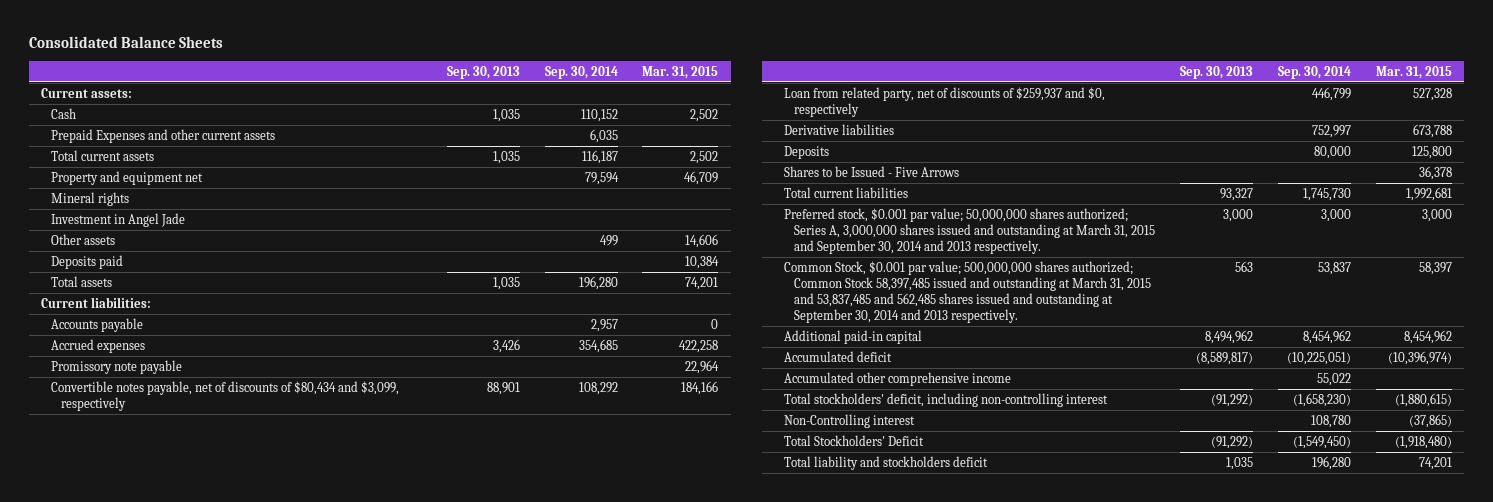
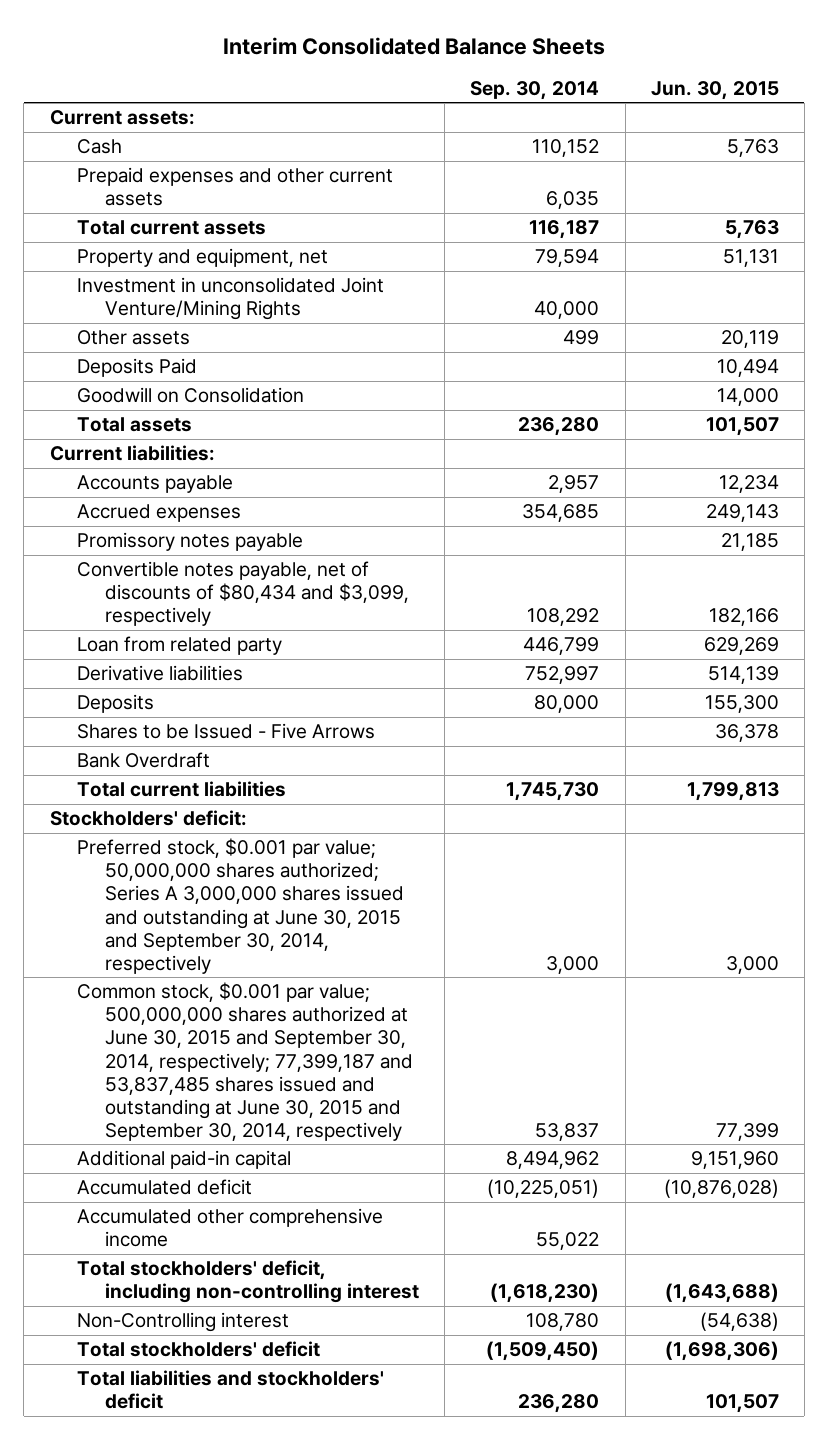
- Consolidated Balance Sheets
+ Interim Consolidated Balance Sheets
- | Sep. 30, 2013 | Sep. 30, 2014 | Mar. 31, 2015
+ | Sep. 30, 2014 | Jun. 30, 2015
- Prepaid Expenses and other current assets | | 6,035 |
+ Prepaid expenses and other current assets | 6,035 |
- Property and equipment net | | 79,594 | 46,709
- Mineral rights
- Investment in Angel Jade
+ Property and equipment, net | 79,594 | 51,131
+ Investment in unconsolidated Joint Venture/Mining Rights | 40,000 |
- Deposits paid | | | 10,384
- Total assets | 1,035 | 196,280 | 74,201
+ Deposits Paid | | 10,494
+ Goodwill on Consolidation | | 14,000
+ Total assets | 236,280 | 101,507
- Promissory note payable | | | 22,964
+ Promissory notes payable | | 21,185
- Loan from related party, net of discounts of $259,937 and $0, respectively | | 446,799 | 527,328
+ Loan from related party | 446,799 | 629,269
+ Bank Overdraft
- Preferred stock, $0.001 par value; 50,000,000 shares authorized; Series A, 3,000,000 shares issued and outstanding at March 31, 2015 and September 30, 2014 and 2013 respectively. | 3,000 | 3,000 | 3,000
- Common Stock, $0.001 par value; 500,000,000 shares authorized; Common Stock 58,397,485 issued and outstanding at March 31, 2015 and 53,837,485 and 562,485 shares issued and outstanding at September 30, 2014 and 2013 respectively. | 563 | 53,837 | 58,397
- Additional paid-in capital | 8,494,962 | 8,454,962 | 8,454,962
+ Stockholders' deficit:
+ Preferred stock, $0.001 par value; 50,000,000 shares authorized; Series A 3,000,000 shares issued and outstanding at June 30, 2015 and September 30, 2014, respectively | 3,000 | 3,000
+ Common stock, $0.001 par value; 500,000,000 shares authorized at June 30, 2015 and September 30, 2014, respectively; 77,399,187 and 53,837,485 shares issued and outstanding at June 30, 2015 and September 30, 2014, respectively | 53,837 | 77,399
+ Additional paid-in capital | 8,494,962 | 9,151,960
- Total stockholders' deficit, including non-controlling interest | (91,292) | (1,658,230) | (1,880,615)
+ Total stockholders' deficit, including non-controlling interest | (1,618,230) | (1,643,688)
- Total Stockholders' Deficit | (91,292) | (1,549,450) | (1,918,480)
- Total liability and stockholders deficit | 1,035 | 196,280 | 74,201
+ Total stockholders' deficit | (1,509,450) | (1,698,306)
+ Total liabilities and stockholders' deficit | 236,280 | 101,507

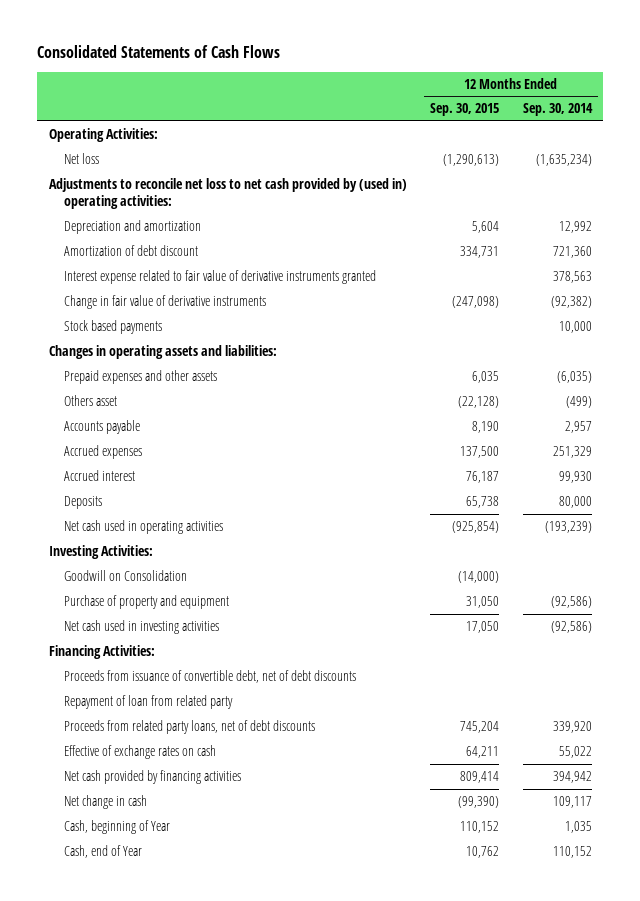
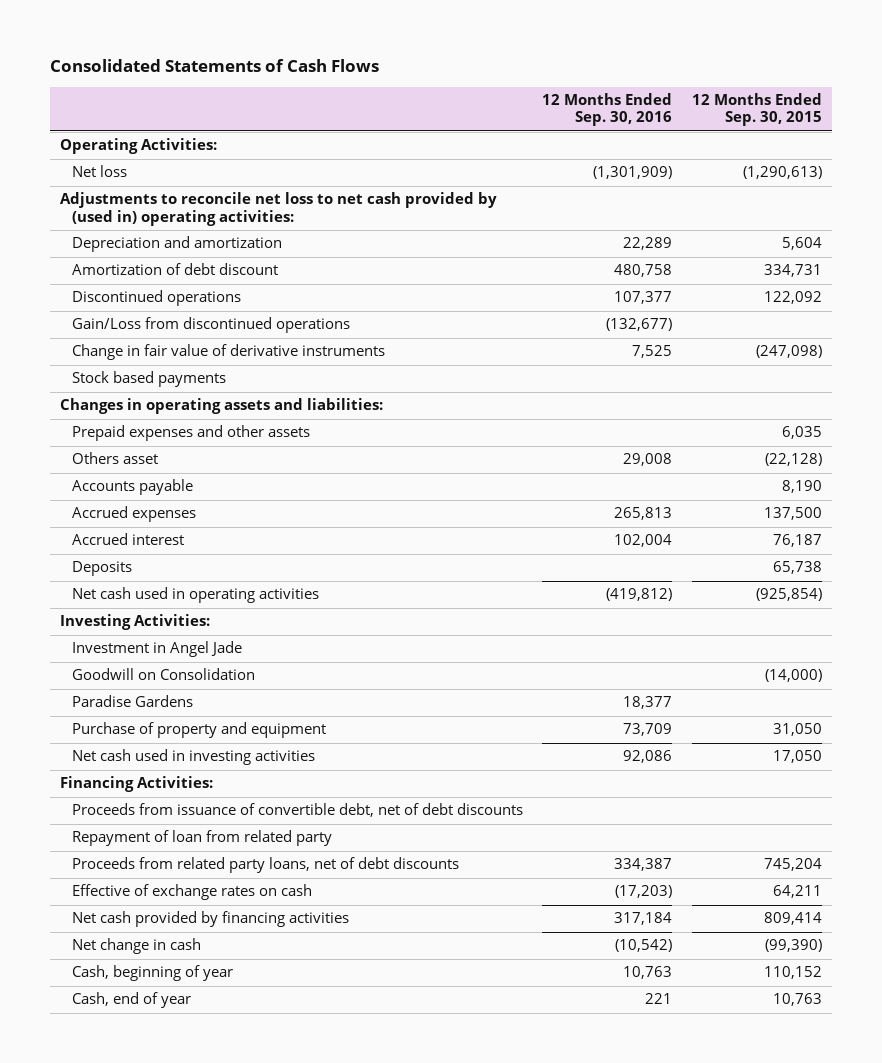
- | 12 Months Ended Sep. 30, 2015 | 12 Months Ended Sep. 30, 2014
+ | 12 Months Ended Sep. 30, 2016 | 12 Months Ended Sep. 30, 2015
- Interest expense related to fair value of derivative instruments granted | | 378,563
+ Discontinued operations | 107,377 | 122,092
+ Gain/Loss from discontinued operations | (132,677) |
+ Investment in Angel Jade
+ Paradise Gardens | 18,377 |
- Cash, beginning of Year | 110,152 | 1,035
- Cash, end of Year | 10,762 | 110,152
+ Cash, beginning of year | 10,763 | 110,152
+ Cash, end of year | 221 | 10,763

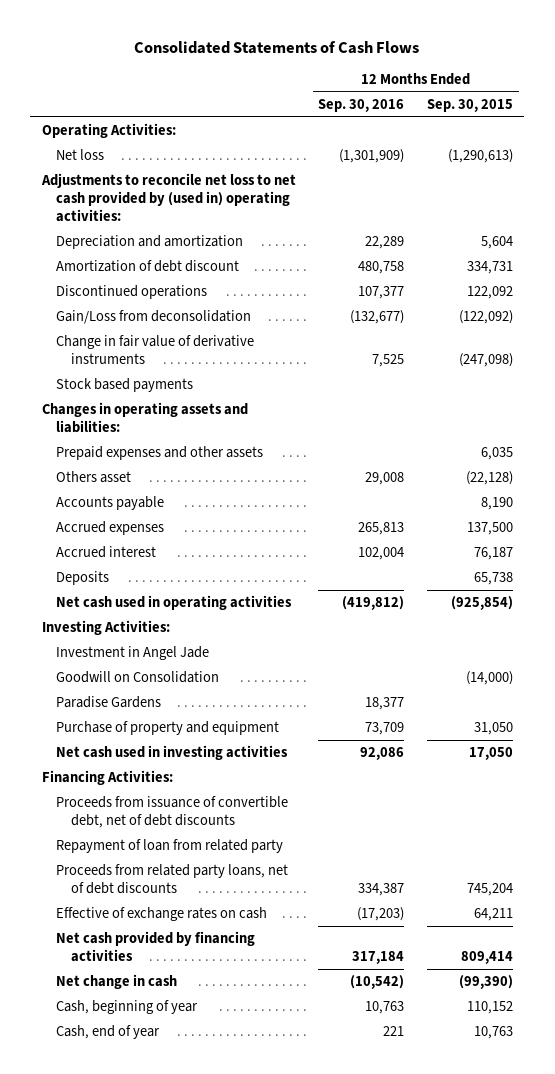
- Gain/Loss from discontinued operations | (132,677) |
+ Gain/Loss from deconsolidation | (132,677) | (122,092)

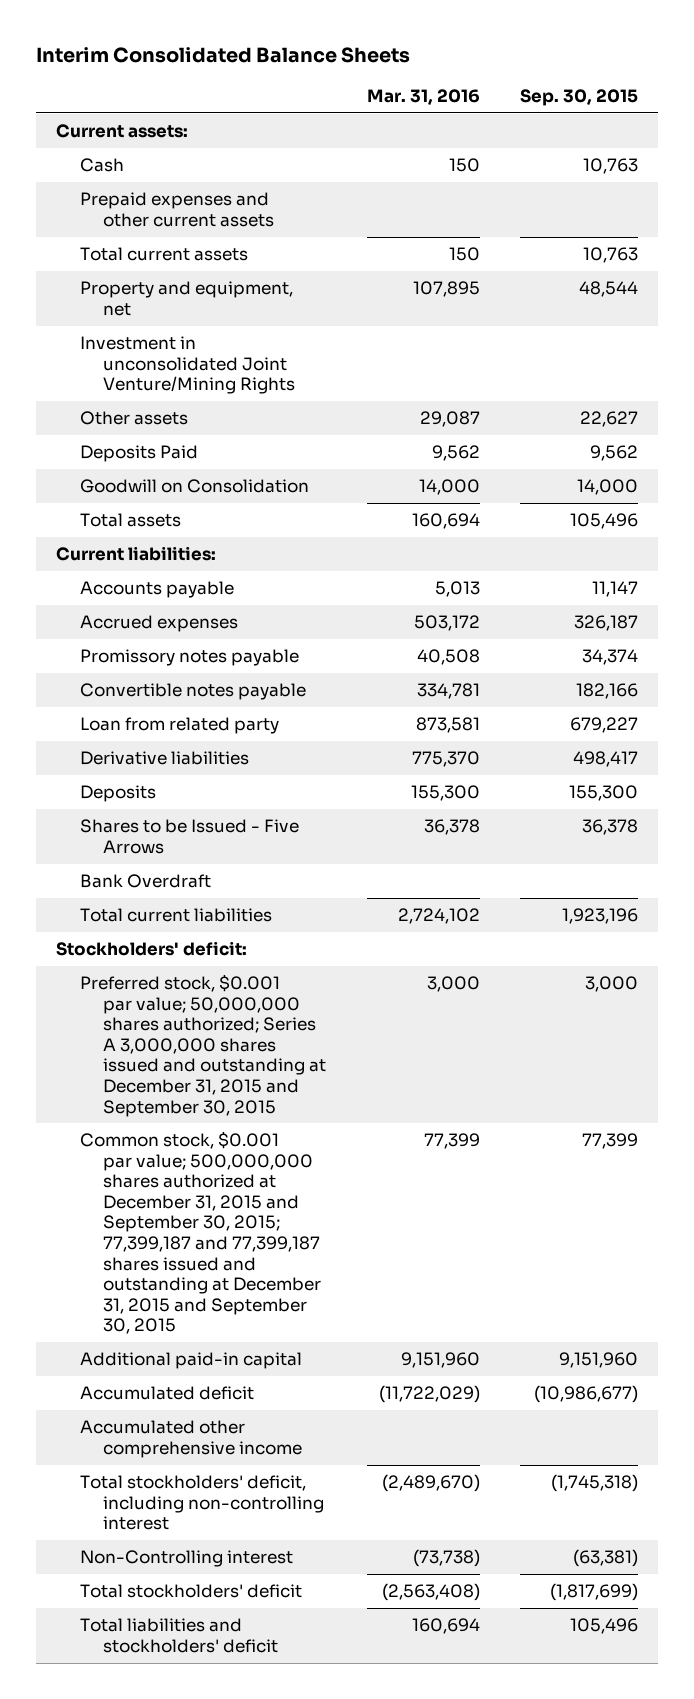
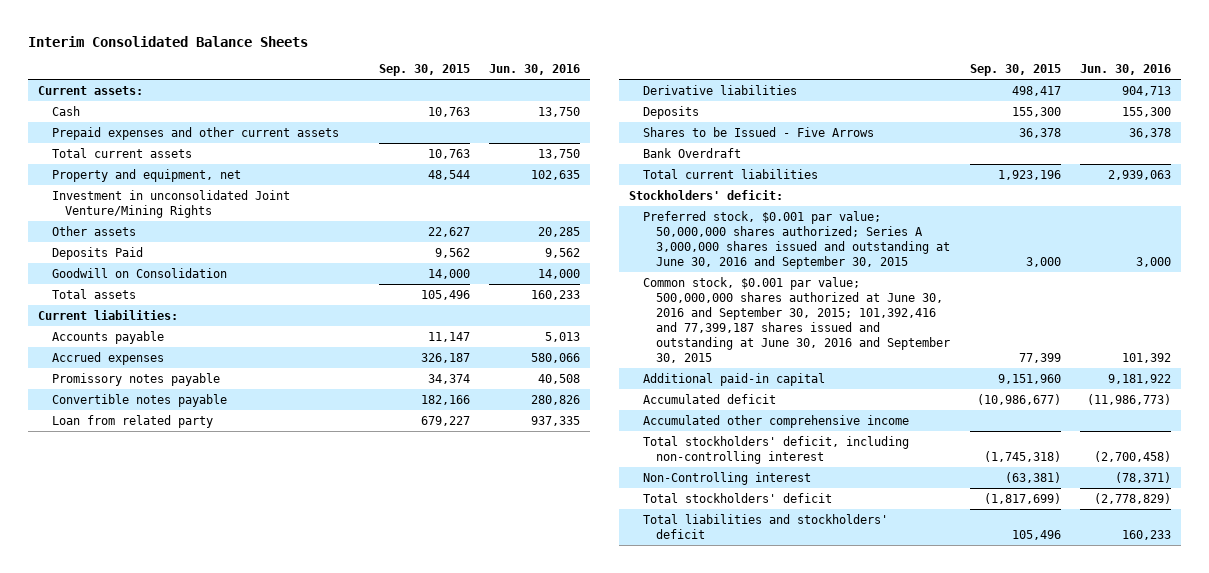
- | Mar. 31, 2016 | Sep. 30, 2015
+ | Sep. 30, 2015 | Jun. 30, 2016
- Preferred stock, $0.001 par value; 50,000,000 shares authorized; Series A 3,000,000 shares issued and outstanding at December 31, 2015 and September 30, 2015 | 3,000 | 3,000
- Common stock, $0.001 par value; 500,000,000 shares authorized at December 31, 2015 and September 30, 2015; 77,399,187 and 77,399,187 shares issued and outstanding at December 31, 2015 and September 30, 2015 | 77,399 | 77,399
+ Preferred stock, $0.001 par value; 50,000,000 shares authorized; Series A 3,000,000 shares issued and outstanding at June 30, 2016 and September 30, 2015 | 3,000 | 3,000
+ Common stock, $0.001 par value; 500,000,000 shares authorized at June 30, 2016 and September 30, 2015; 101,392,416 and 77,399,187 shares issued and outstanding at June 30, 2016 and September 30, 2015 | 77,399 | 101,392

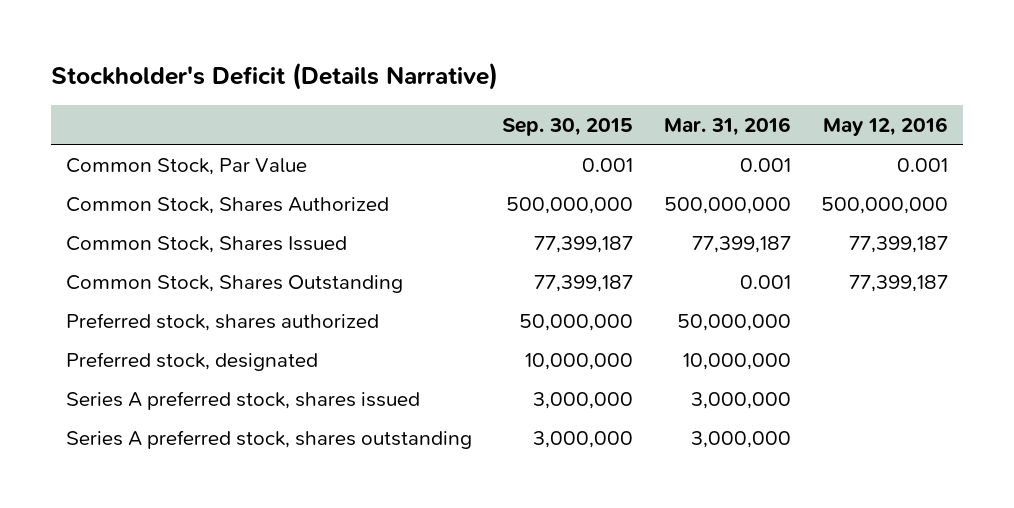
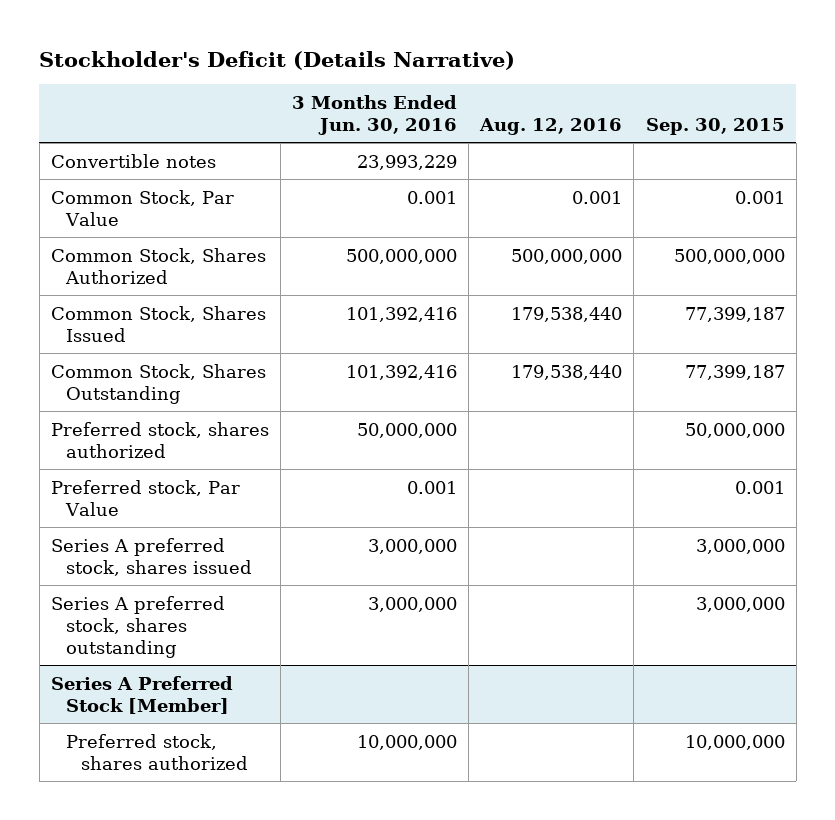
- | Sep. 30, 2015 | Mar. 31, 2016 | May 12, 2016
+ | 3 Months Ended Jun. 30, 2016 | Aug. 12, 2016 | Sep. 30, 2015
+ Convertible notes | 23,993,229 | |
- Preferred stock, designated | 10,000,000 | 10,000,000 |
+ Preferred stock, Par Value | 0.001 | | 0.001
+ Series A Preferred Stock [Member]
+ Preferred stock, shares authorized | 10,000,000 | | 10,000,000

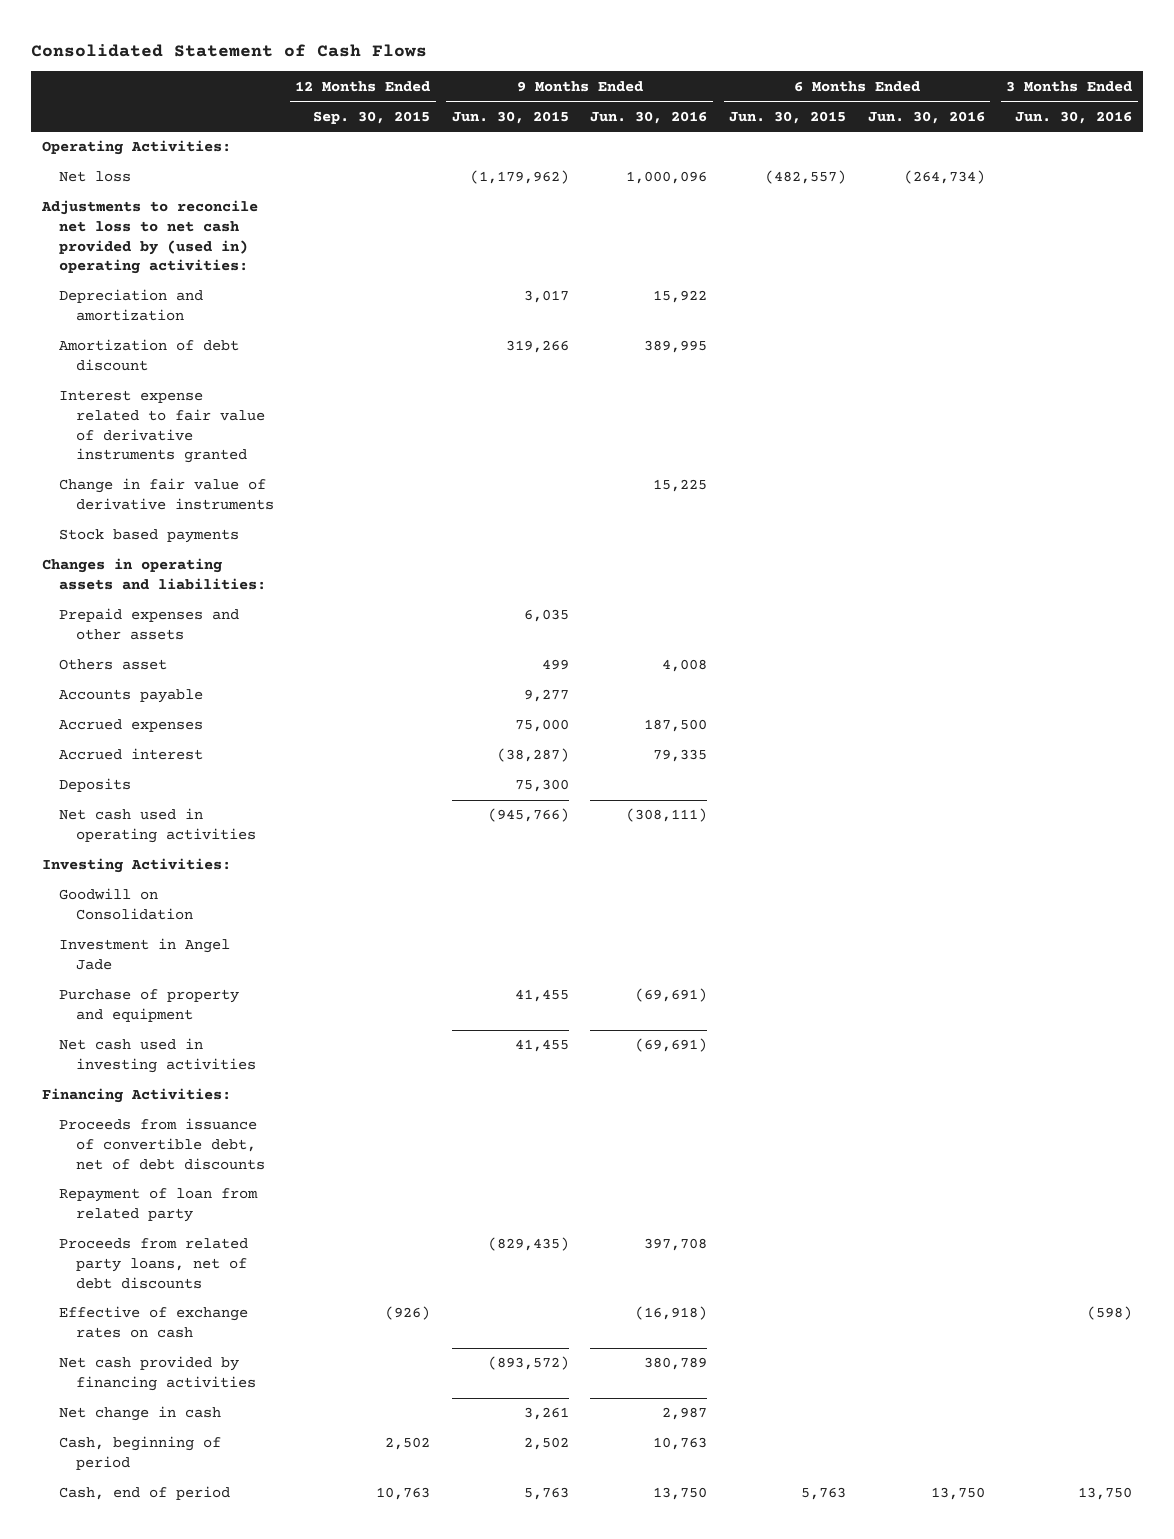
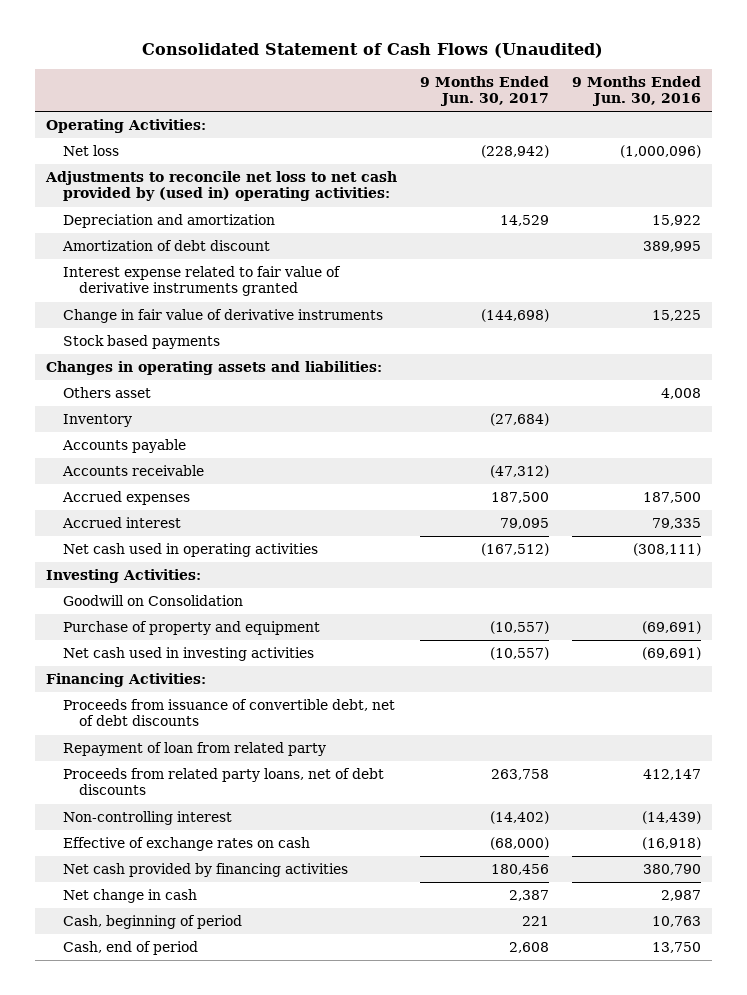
- Consolidated Statement of Cash Flows
+ Consolidated Statement of Cash Flows (Unaudited)
- | 12 Months Ended Sep. 30, 2015 | 9 Months Ended Jun. 30, 2015 | 9 Months Ended Jun. 30, 2016 | 6 Months Ended Jun. 30, 2015 | 6 Months Ended Jun. 30, 2016 | 3 Months Ended Jun. 30, 2016
+ | 9 Months Ended Jun. 30, 2017 | 9 Months Ended Jun. 30, 2016
- Net loss | | (1,179,962) | 1,000,096 | (482,557) | (264,734) |
+ Net loss | (228,942) | (1,000,096)
- Prepaid expenses and other assets | | 6,035 | | | |
+ Inventory | (27,684) |
+ Accounts receivable | (47,312) |
- Deposits | | 75,300 | | | |
- Investment in Angel Jade
- Proceeds from related party loans, net of debt discounts | | (829,435) | 397,708 | | |
+ Proceeds from related party loans, net of debt discounts | 263,758 | 412,147
+ Non-controlling interest | (14,402) | (14,439)
- Net cash provided by financing activities | | (893,572) | 380,789 | | |
+ Net cash provided by financing activities | 180,456 | 380,790

